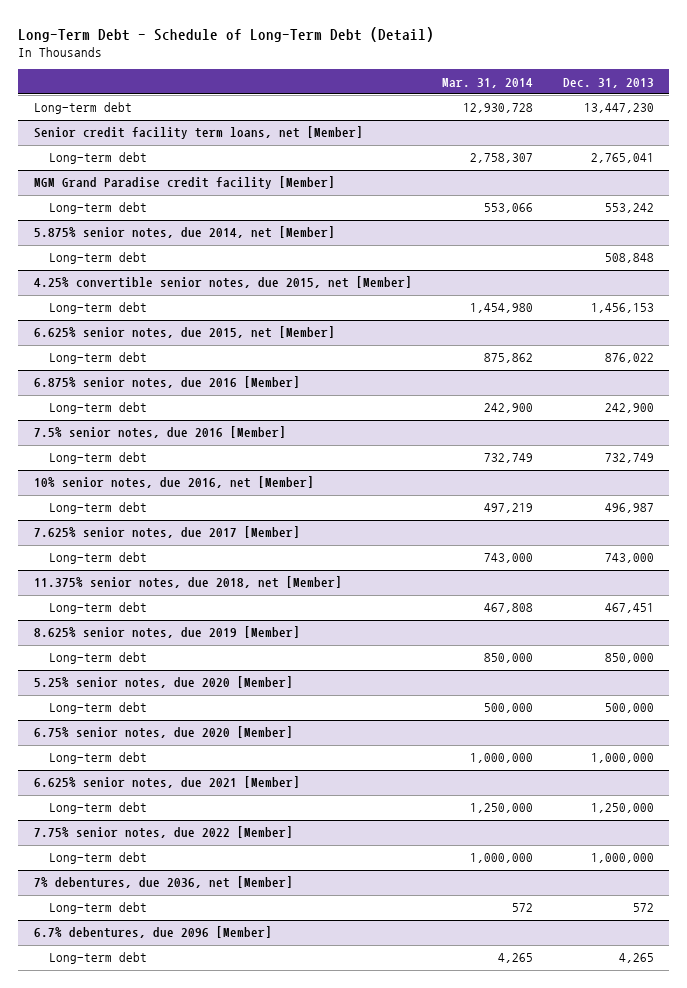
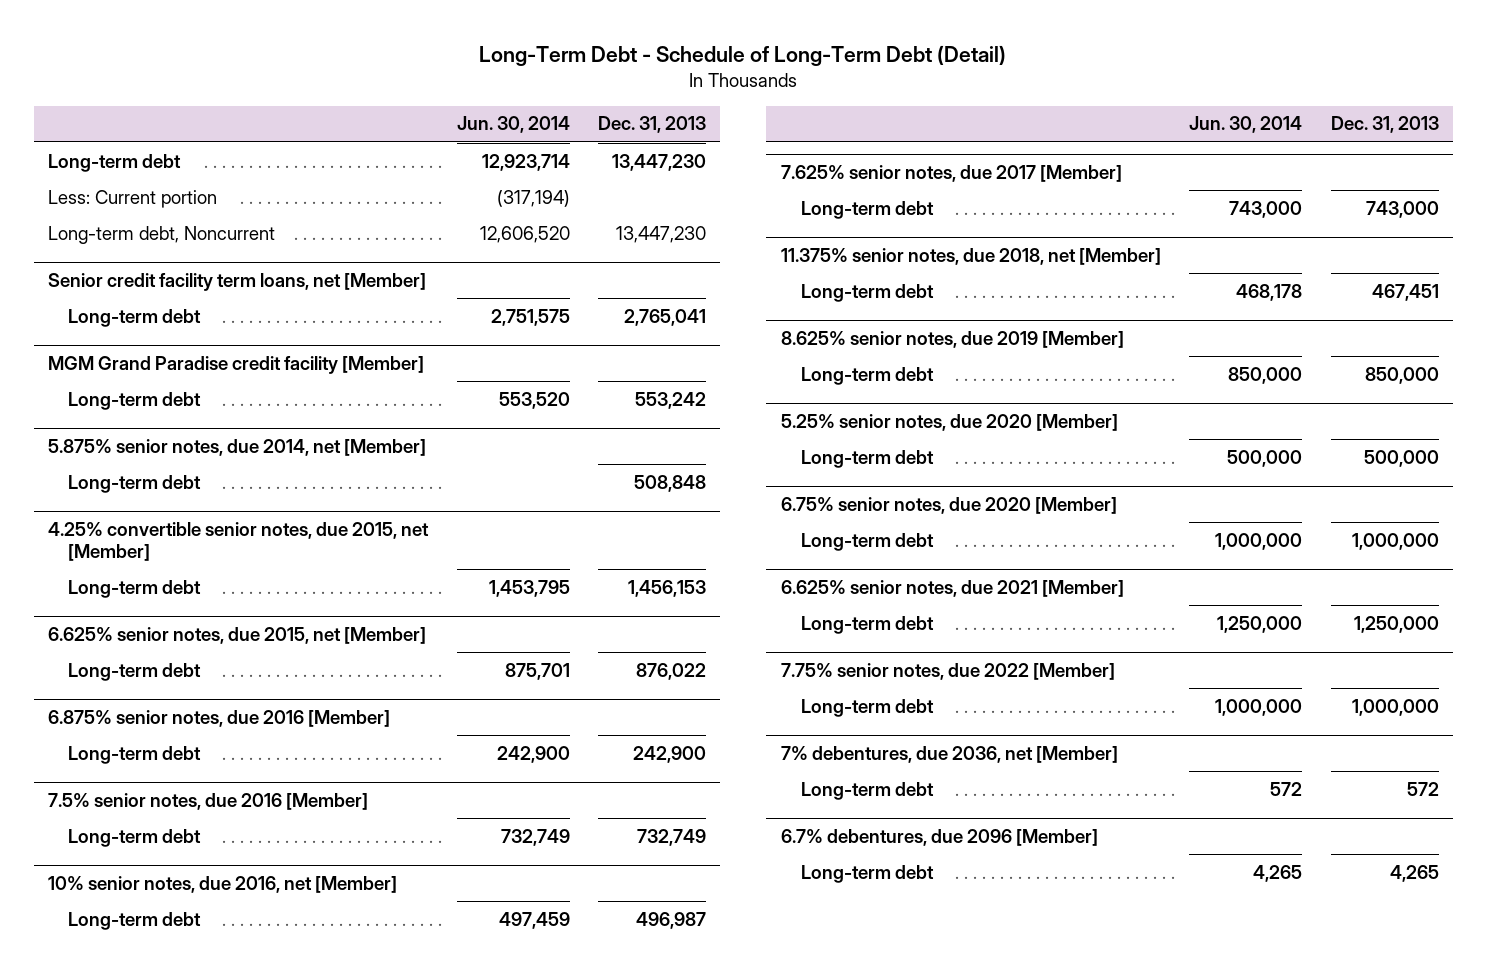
- | Mar. 31, 2014 | Dec. 31, 2013
+ | Jun. 30, 2014 | Dec. 31, 2013
+ Less: Current portion | (317,194) |
+ Long-term debt, Noncurrent | 12,606,520 | 13,447,230

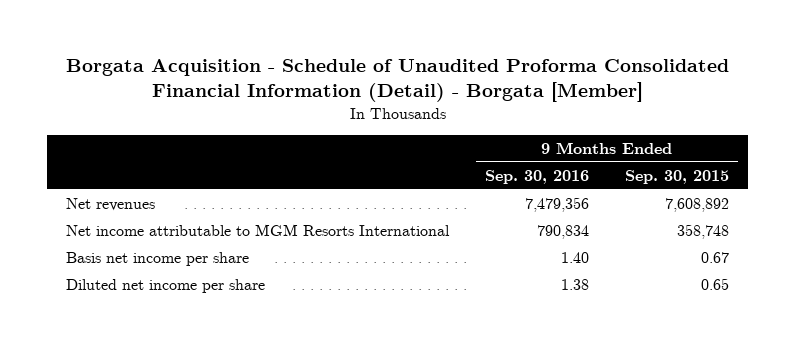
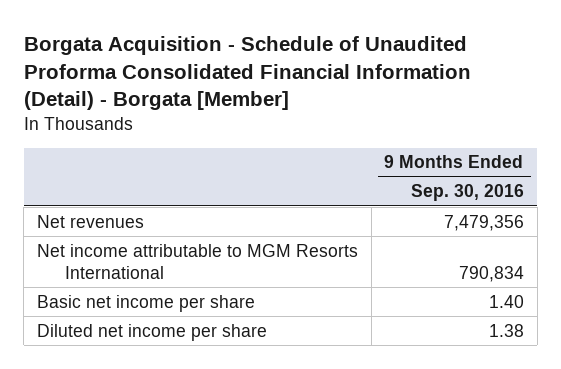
- | 9 Months Ended Sep. 30, 2016 | 9 Months Ended Sep. 30, 2015
+ | 9 Months Ended Sep. 30, 2016
- Basis net income per share | 1.40 | 0.67
+ Basic net income per share | 1.40

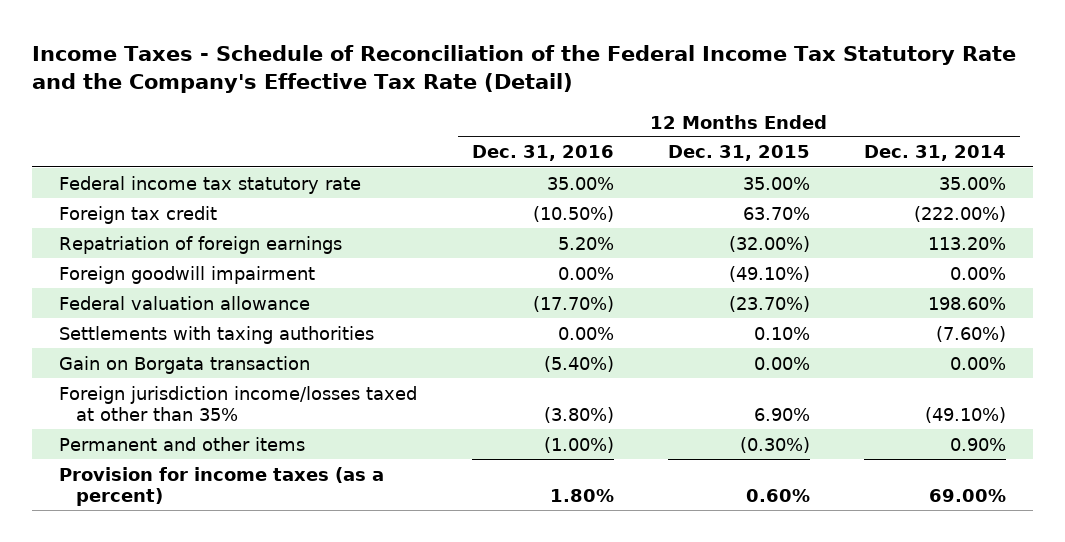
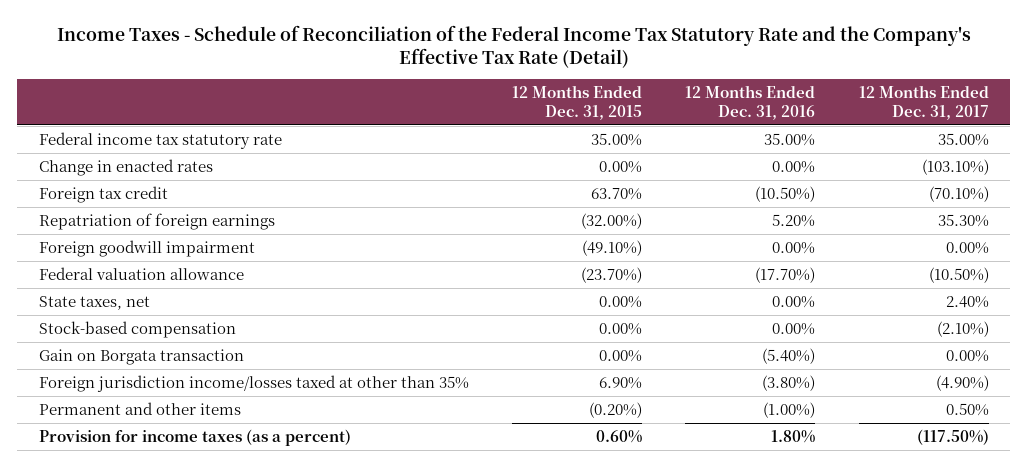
- | 12 Months Ended Dec. 31, 2016 | 12 Months Ended Dec. 31, 2015 | 12 Months Ended Dec. 31, 2014
+ | 12 Months Ended Dec. 31, 2015 | 12 Months Ended Dec. 31, 2016 | 12 Months Ended Dec. 31, 2017
+ Change in enacted rates | 0.00% | 0.00% | (103.10%)
- Settlements with taxing authorities | 0.00% | 0.10% | (7.60%)
+ State taxes, net | 0.00% | 0.00% | 2.40%
+ Stock-based compensation | 0.00% | 0.00% | (2.10%)
- Permanent and other items | (1.00%) | (0.30%) | 0.90%
+ Permanent and other items | (0.20%) | (1.00%) | 0.50%

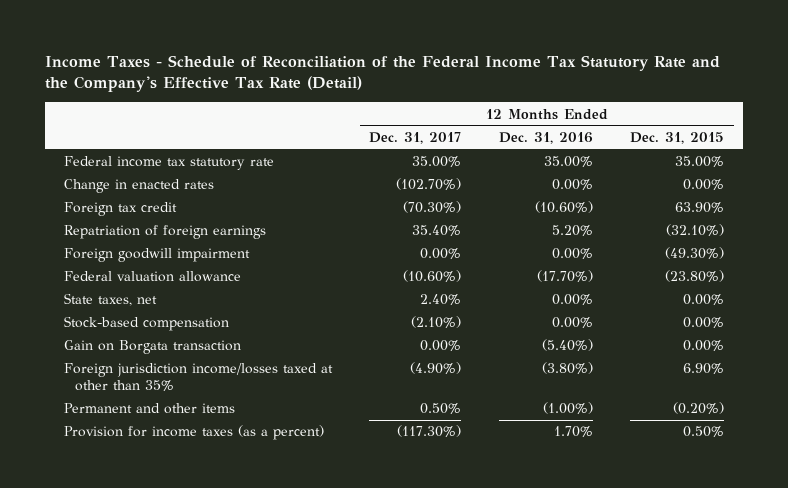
- | 12 Months Ended Dec. 31, 2015 | 12 Months Ended Dec. 31, 2016 | 12 Months Ended Dec. 31, 2017
+ | 12 Months Ended Dec. 31, 2017 | 12 Months Ended Dec. 31, 2016 | 12 Months Ended Dec. 31, 2015
- Change in enacted rates | 0.00% | 0.00% | (103.10%)
- Foreign tax credit | 63.70% | (10.50%) | (70.10%)
- Repatriation of foreign earnings | (32.00%) | 5.20% | 35.30%
- Foreign goodwill impairment | (49.10%) | 0.00% | 0.00%
- Federal valuation allowance | (23.70%) | (17.70%) | (10.50%)
+ Change in enacted rates | (102.70%) | 0.00% | 0.00%
+ Foreign tax credit | (70.30%) | (10.60%) | 63.90%
+ Repatriation of foreign earnings | 35.40% | 5.20% | (32.10%)
+ Foreign goodwill impairment | 0.00% | 0.00% | (49.30%)
+ Federal valuation allowance | (10.60%) | (17.70%) | (23.80%)
- Provision for income taxes (as a percent) | 0.60% | 1.80% | (117.50%)
+ Provision for income taxes (as a percent) | (117.30%) | 1.70% | 0.50%

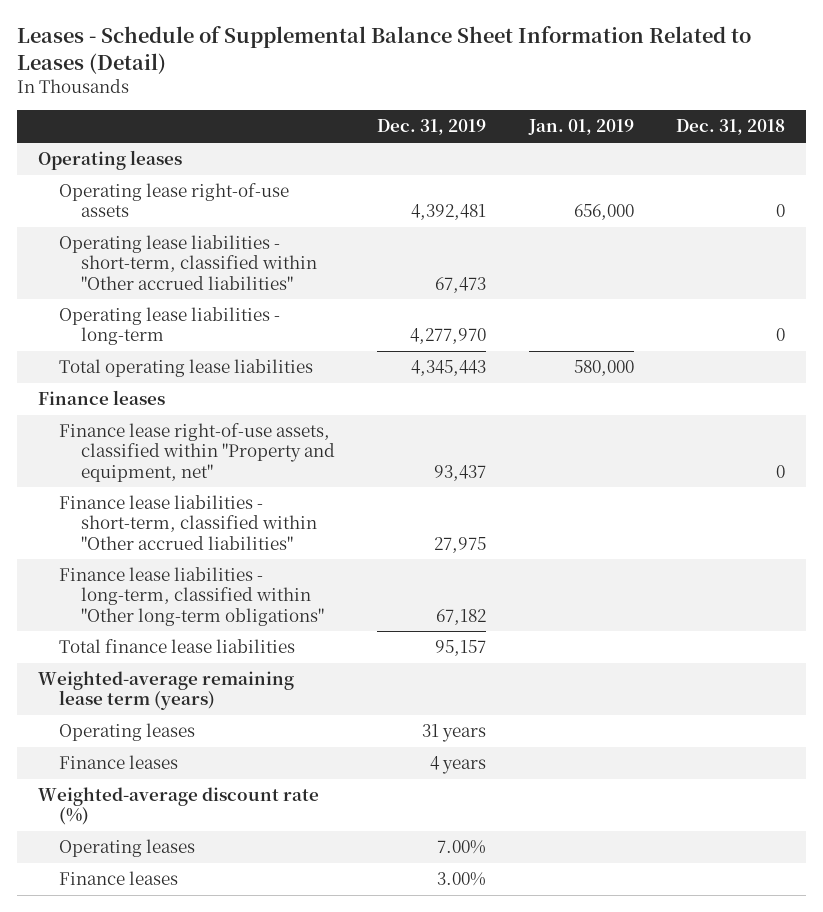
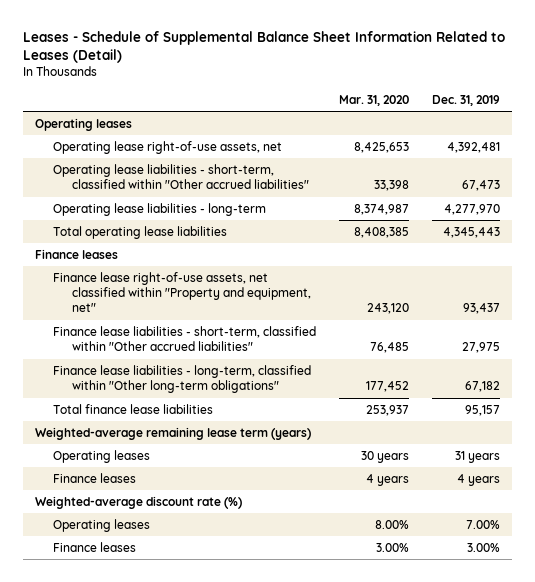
- | Dec. 31, 2019 | Jan. 01, 2019 | Dec. 31, 2018
+ | Mar. 31, 2020 | Dec. 31, 2019
- Operating lease right-of-use assets | 4,392,481 | 656,000 | 0
+ Operating lease right-of-use assets, net | 8,425,653 | 4,392,481
- Finance lease right-of-use assets, classified within "Property and equipment, net" | 93,437 | | 0
+ Finance lease right-of-use assets, net classified within "Property and equipment, net" | 243,120 | 93,437

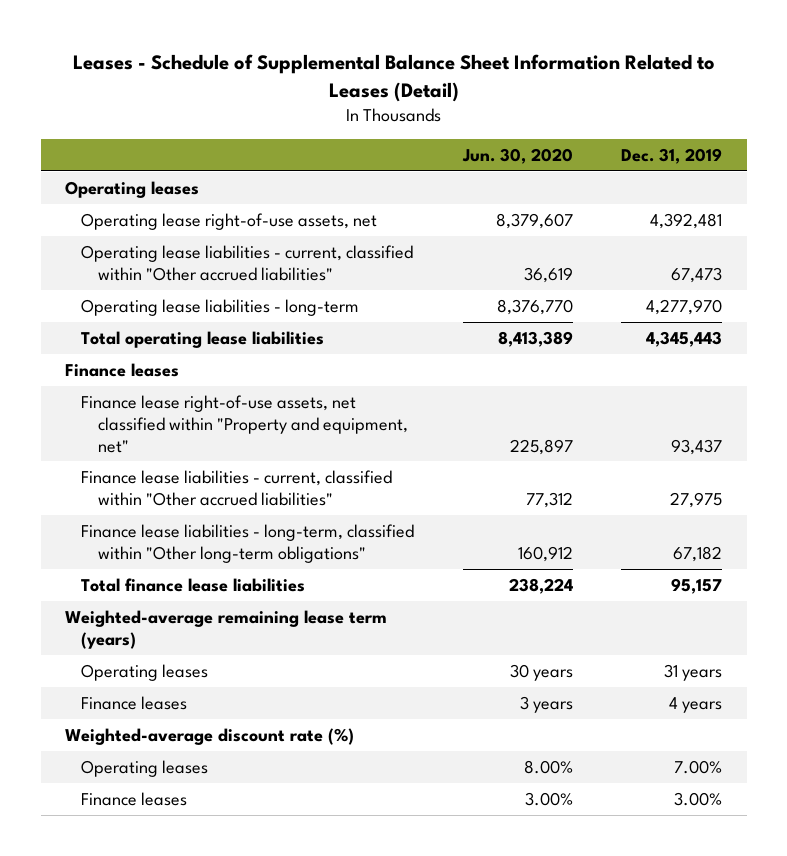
- | Mar. 31, 2020 | Dec. 31, 2019
+ | Jun. 30, 2020 | Dec. 31, 2019
- Operating lease liabilities - short-term, classified within "Other accrued liabilities" | 33,398 | 67,473
+ Operating lease liabilities - current, classified within "Other accrued liabilities" | 36,619 | 67,473
- Finance lease liabilities - short-term, classified within "Other accrued liabilities" | 76,485 | 27,975
+ Finance lease liabilities - current, classified within "Other accrued liabilities" | 77,312 | 27,975

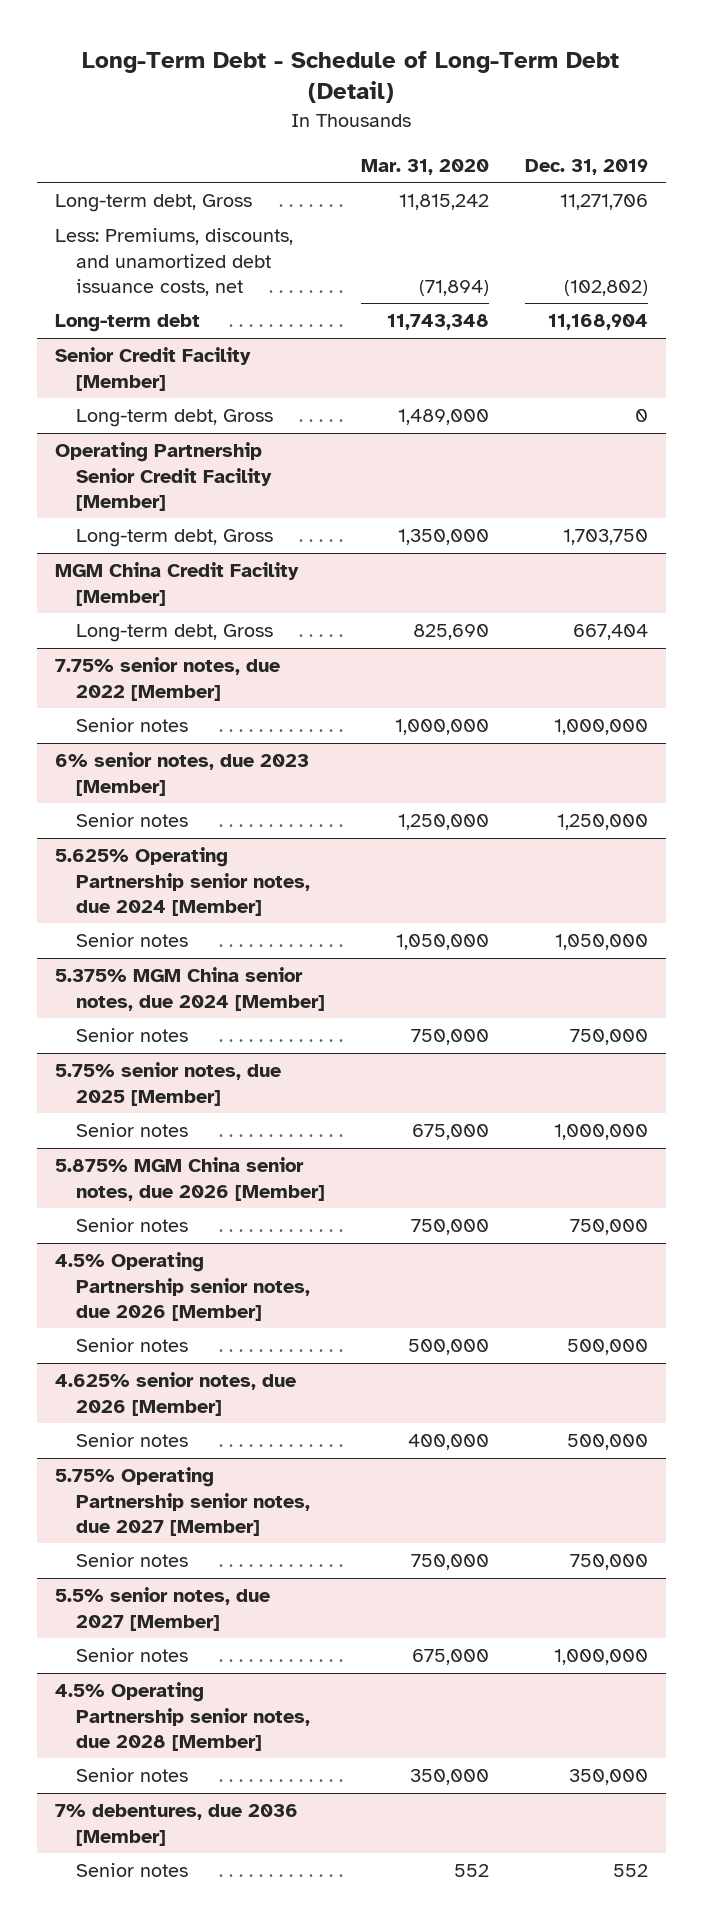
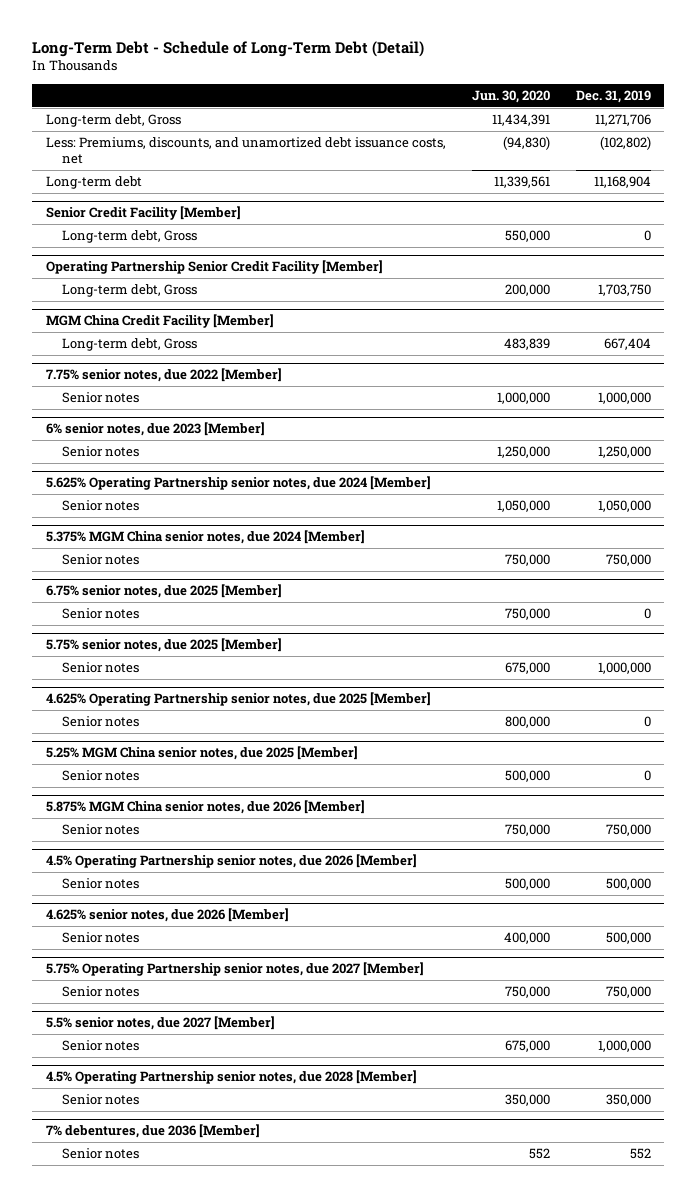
- | Mar. 31, 2020 | Dec. 31, 2019
+ | Jun. 30, 2020 | Dec. 31, 2019
+ 6.75% senior notes, due 2025 [Member]
+ Senior notes | 750,000 | 0
+ 4.625% Operating Partnership senior notes, due 2025 [Member]
+ Senior notes | 800,000 | 0
+ 5.25% MGM China senior notes, due 2025 [Member]
+ Senior notes | 500,000 | 0

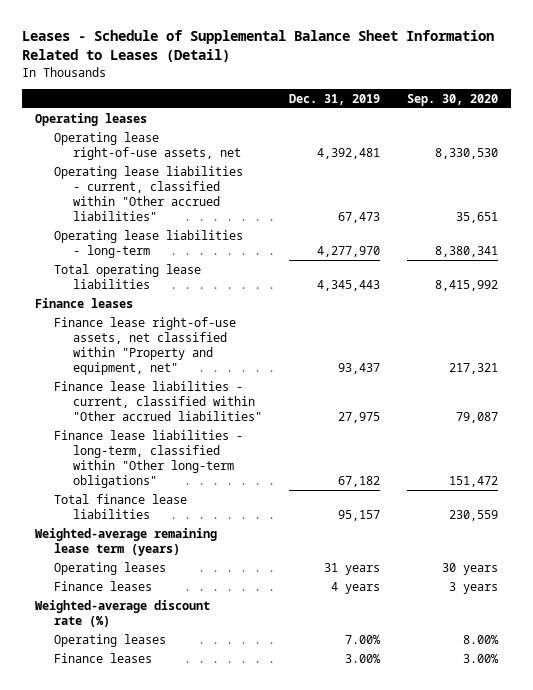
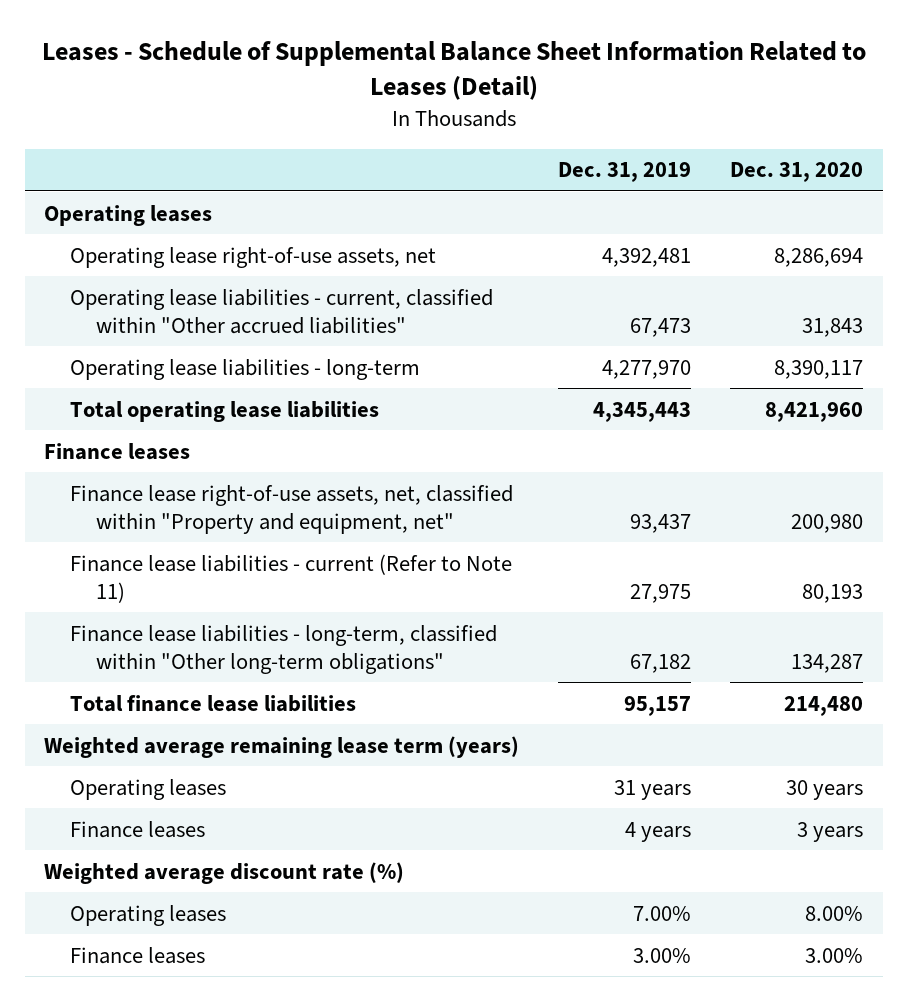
- | Dec. 31, 2019 | Sep. 30, 2020
+ | Dec. 31, 2019 | Dec. 31, 2020
- Finance lease right-of-use assets, net classified within "Property and equipment, net" | 93,437 | 217,321
- Finance lease liabilities - current, classified within "Other accrued liabilities" | 27,975 | 79,087
+ Finance lease right-of-use assets, net, classified within "Property and equipment, net" | 93,437 | 200,980
+ Finance lease liabilities - current (Refer to Note 11) | 27,975 | 80,193
- Weighted-average remaining lease term (years)
+ Weighted average remaining lease term (years)
- Weighted-average discount rate (%)
+ Weighted average discount rate (%)

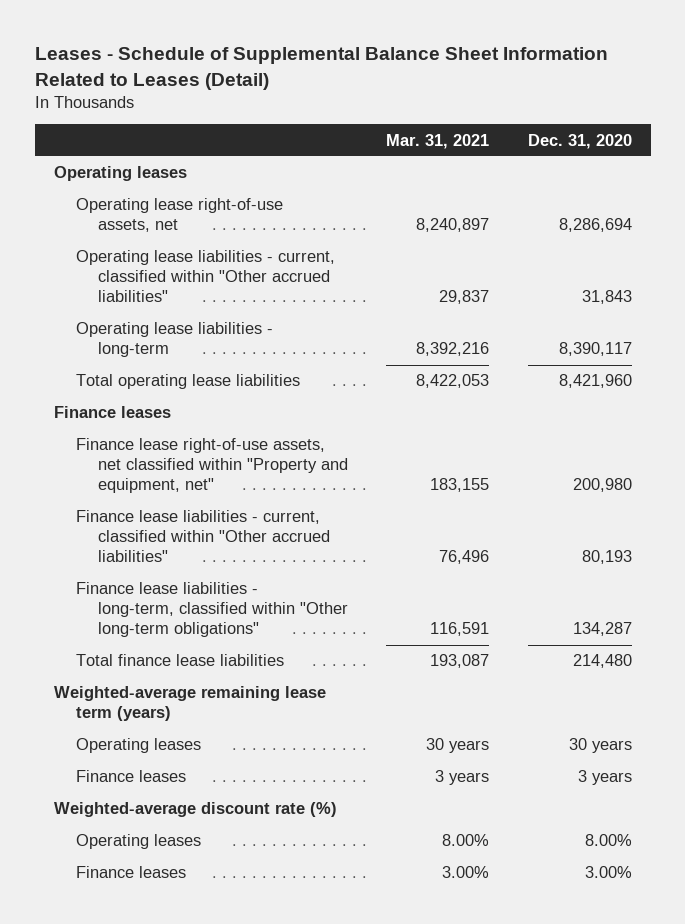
- | Dec. 31, 2019 | Dec. 31, 2020
+ | Mar. 31, 2021 | Dec. 31, 2020
- Finance lease right-of-use assets, net, classified within "Property and equipment, net" | 93,437 | 200,980
- Finance lease liabilities - current (Refer to Note 11) | 27,975 | 80,193
+ Finance lease right-of-use assets, net classified within "Property and equipment, net" | 183,155 | 200,980
+ Finance lease liabilities - current, classified within "Other accrued liabilities" | 76,496 | 80,193
- Weighted average remaining lease term (years)
+ Weighted-average remaining lease term (years)
- Weighted average discount rate (%)
+ Weighted-average discount rate (%)

